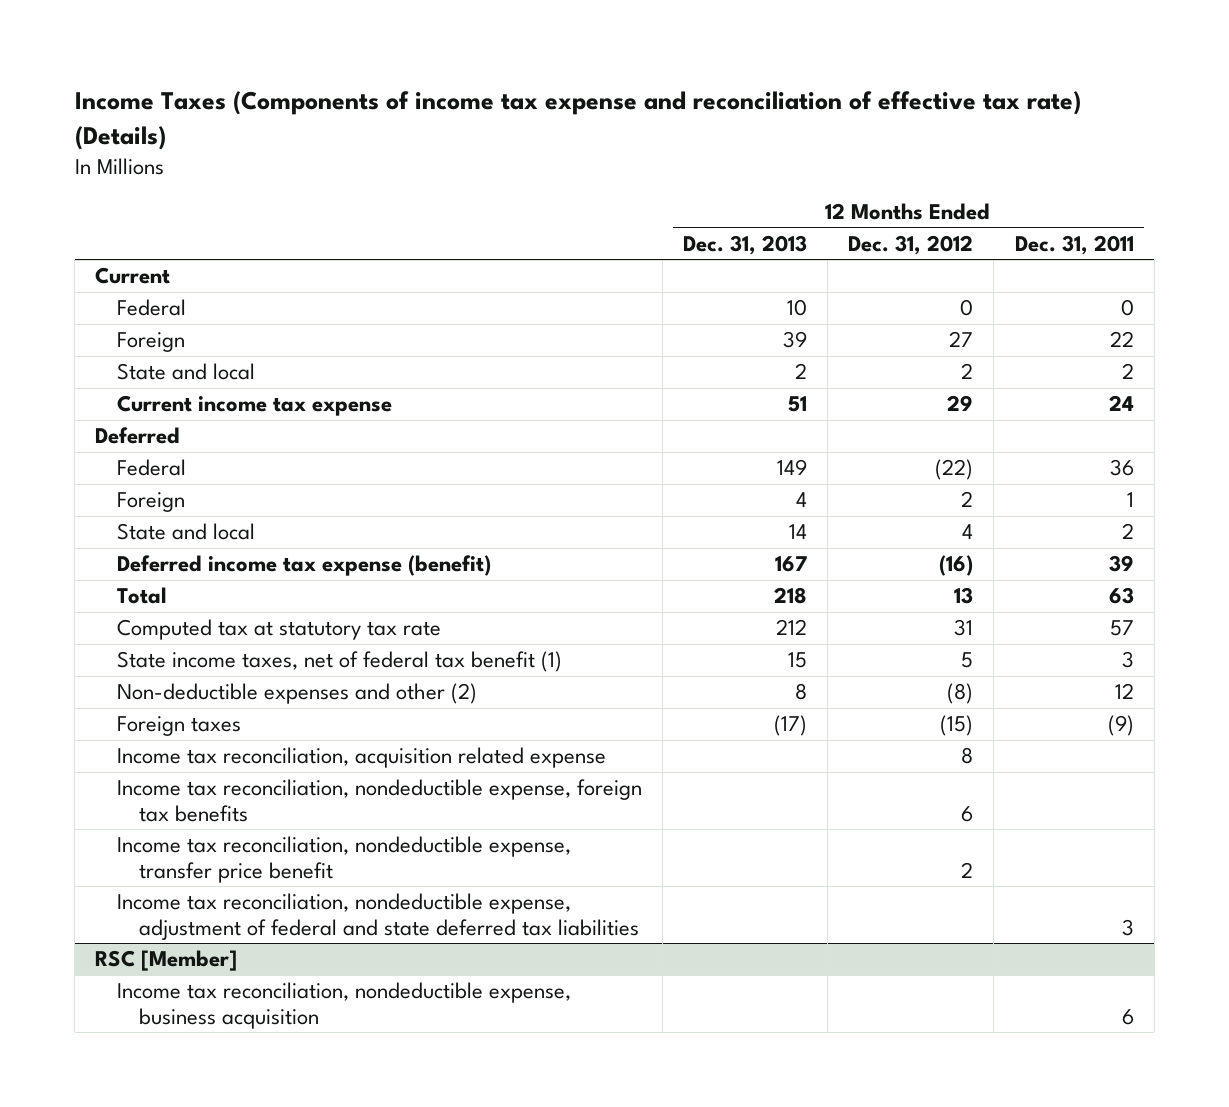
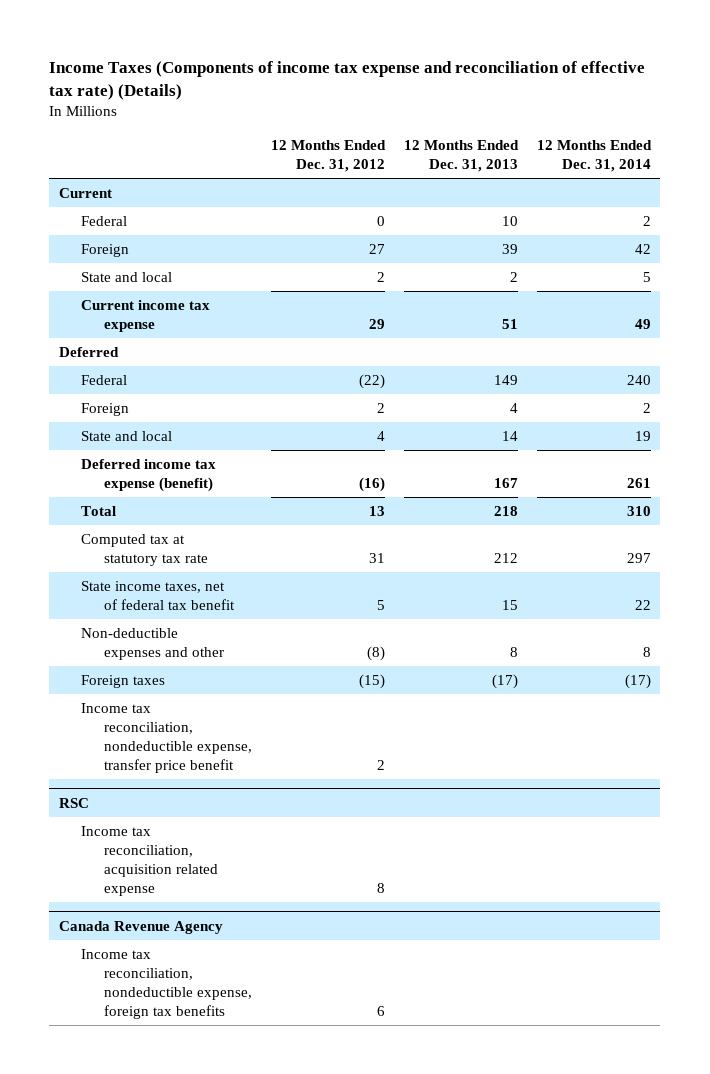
- | 12 Months Ended Dec. 31, 2013 | 12 Months Ended Dec. 31, 2012 | 12 Months Ended Dec. 31, 2011
+ | 12 Months Ended Dec. 31, 2012 | 12 Months Ended Dec. 31, 2013 | 12 Months Ended Dec. 31, 2014
- State income taxes, net of federal tax benefit (1) | 15 | 5 | 3
- Non-deductible expenses and other (2) | 8 | (8) | 12
+ State income taxes, net of federal tax benefit | 5 | 15 | 22
+ Non-deductible expenses and other | (8) | 8 | 8
moved up: Income tax reconciliation, nondeductible expense, transfer price benefit | 2 | |
+ RSC
+ Canada Revenue Agency
- Income tax reconciliation, nondeductible expense, adjustment of federal and state deferred tax liabilities | | | 3
- RSC [Member]
- Income tax reconciliation, nondeductible expense, business acquisition | | | 6

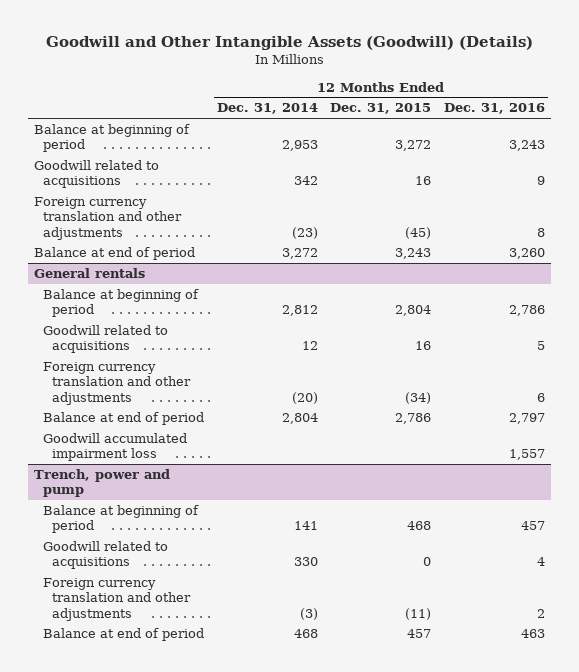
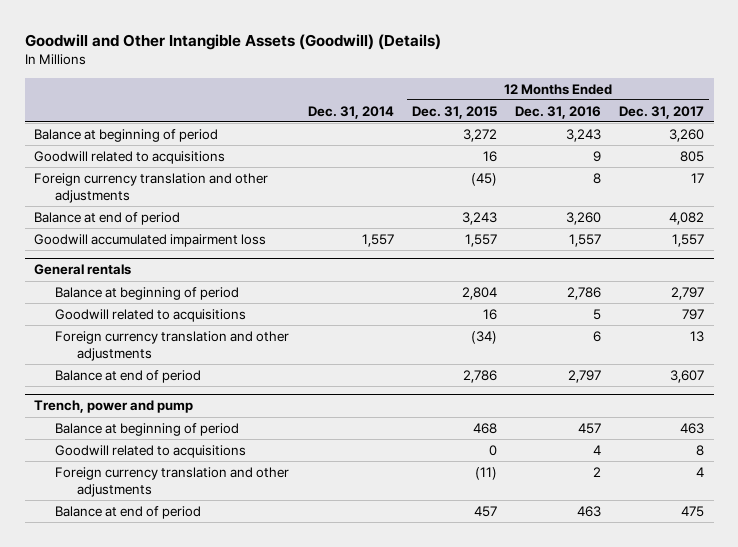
- | 12 Months Ended Dec. 31, 2014 | 12 Months Ended Dec. 31, 2015 | 12 Months Ended Dec. 31, 2016
+ | Dec. 31, 2014 | 12 Months Ended Dec. 31, 2015 | 12 Months Ended Dec. 31, 2016 | 12 Months Ended Dec. 31, 2017
+ Goodwill accumulated impairment loss | 1,557 | 1,557 | 1,557 | 1,557
@ General rentals
- Goodwill accumulated impairment loss | | | 1,557

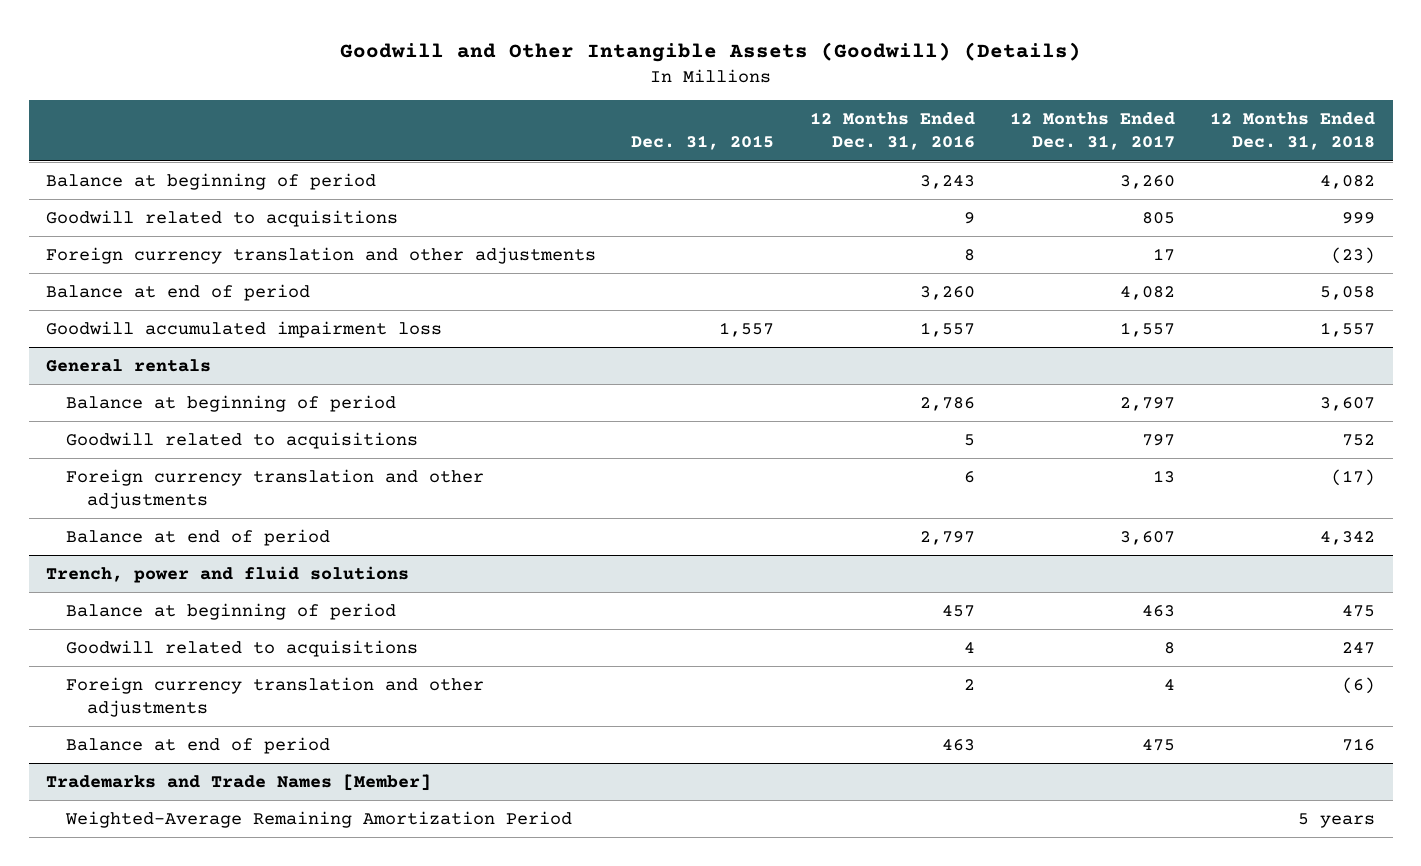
- | Dec. 31, 2014 | 12 Months Ended Dec. 31, 2015 | 12 Months Ended Dec. 31, 2016 | 12 Months Ended Dec. 31, 2017
+ | Dec. 31, 2015 | 12 Months Ended Dec. 31, 2016 | 12 Months Ended Dec. 31, 2017 | 12 Months Ended Dec. 31, 2018
- Trench, power and pump
+ Trench, power and fluid solutions
+ Trademarks and Trade Names [Member]
+ Weighted-Average Remaining Amortization Period | | | | 5 years

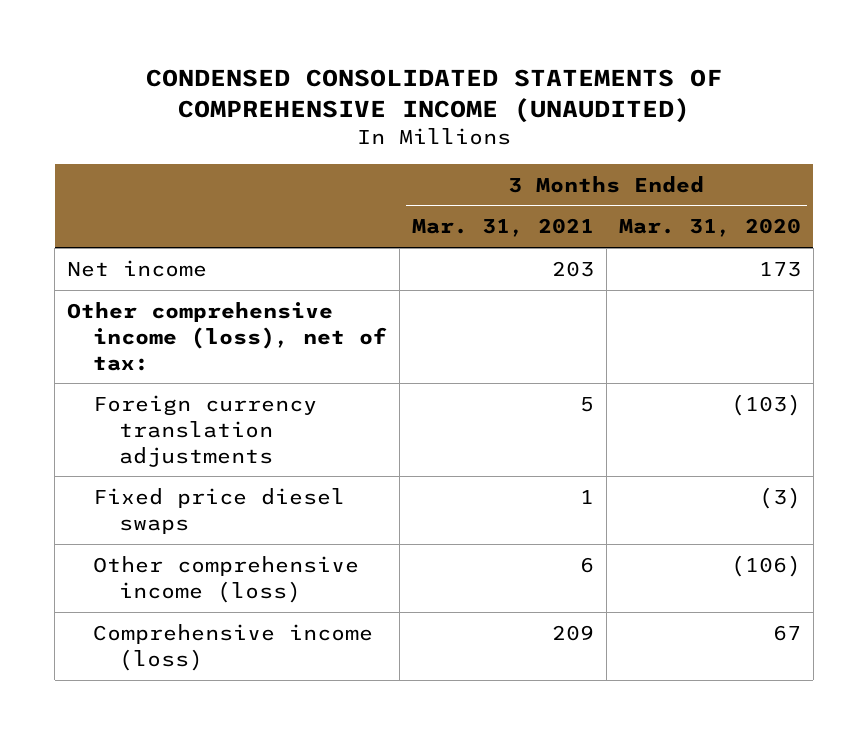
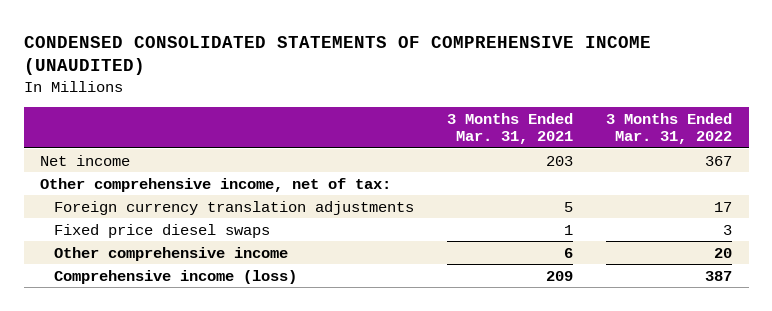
- | 3 Months Ended Mar. 31, 2021 | 3 Months Ended Mar. 31, 2020
+ | 3 Months Ended Mar. 31, 2021 | 3 Months Ended Mar. 31, 2022
- Other comprehensive income (loss), net of tax:
+ Other comprehensive income, net of tax:
- Other comprehensive income (loss) | 6 | (106)
+ Other comprehensive income | 6 | 20

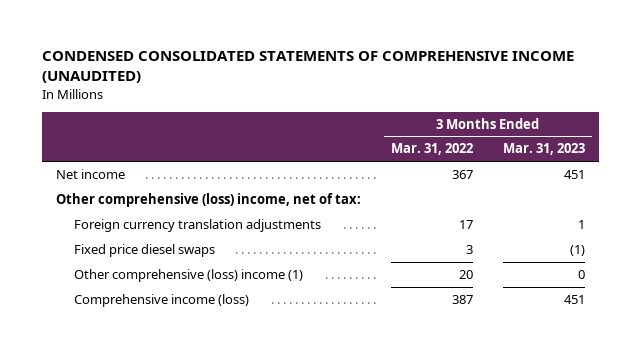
- | 3 Months Ended Mar. 31, 2021 | 3 Months Ended Mar. 31, 2022
+ | 3 Months Ended Mar. 31, 2022 | 3 Months Ended Mar. 31, 2023
- Other comprehensive income, net of tax:
+ Other comprehensive (loss) income, net of tax:
- Other comprehensive income | 6 | 20
+ Other comprehensive (loss) income (1) | 20 | 0

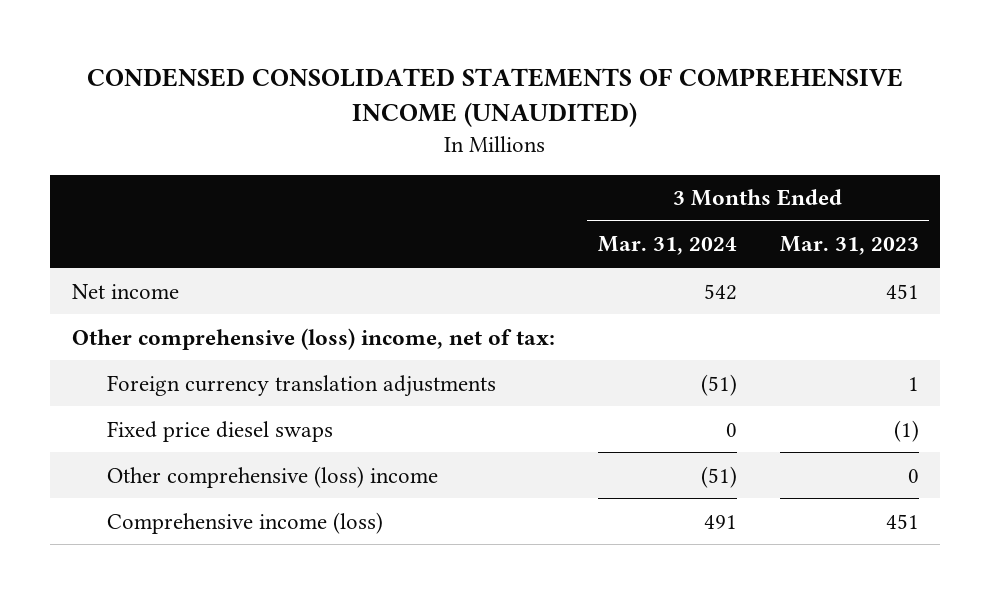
- | 3 Months Ended Mar. 31, 2022 | 3 Months Ended Mar. 31, 2023
+ | 3 Months Ended Mar. 31, 2024 | 3 Months Ended Mar. 31, 2023
- Other comprehensive (loss) income (1) | 20 | 0
+ Other comprehensive (loss) income | (51) | 0

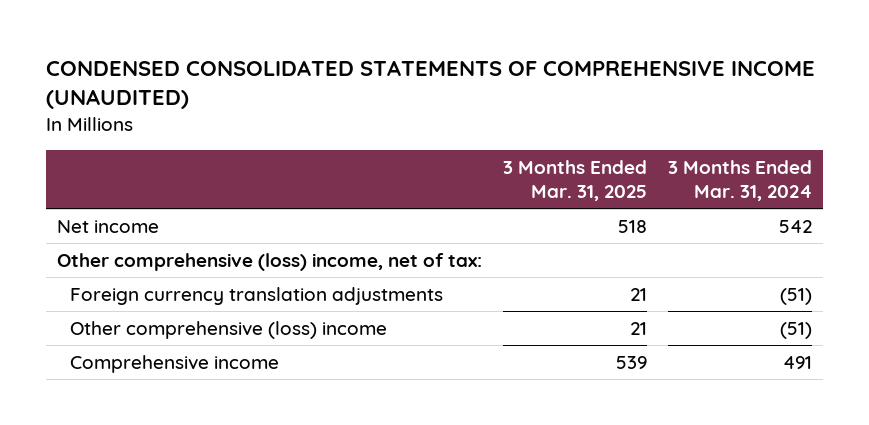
- | 3 Months Ended Mar. 31, 2024 | 3 Months Ended Mar. 31, 2023
+ | 3 Months Ended Mar. 31, 2025 | 3 Months Ended Mar. 31, 2024
- Fixed price diesel swaps | 0 | (1)
- Comprehensive income (loss) | 491 | 451
+ Comprehensive income | 539 | 491

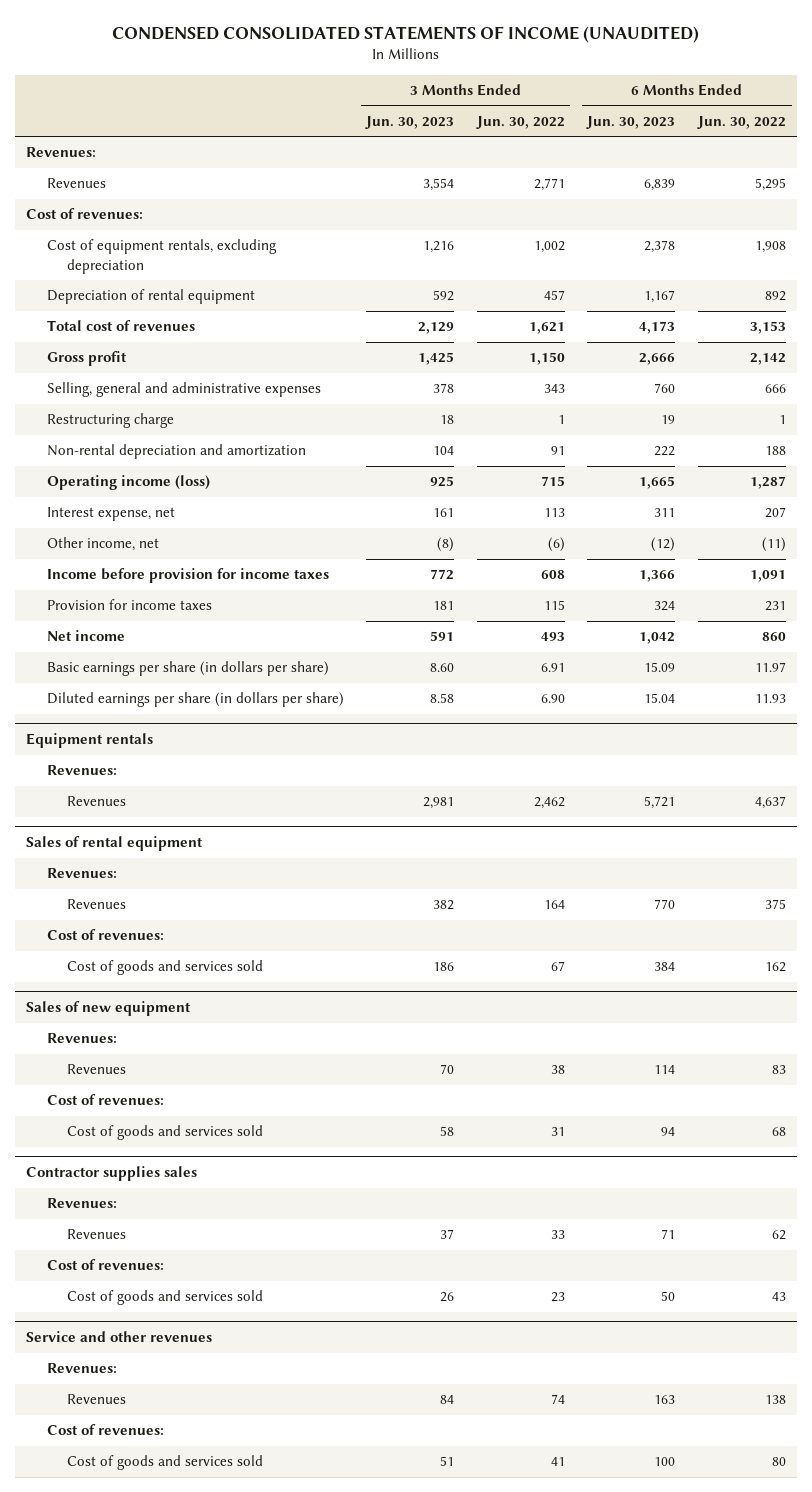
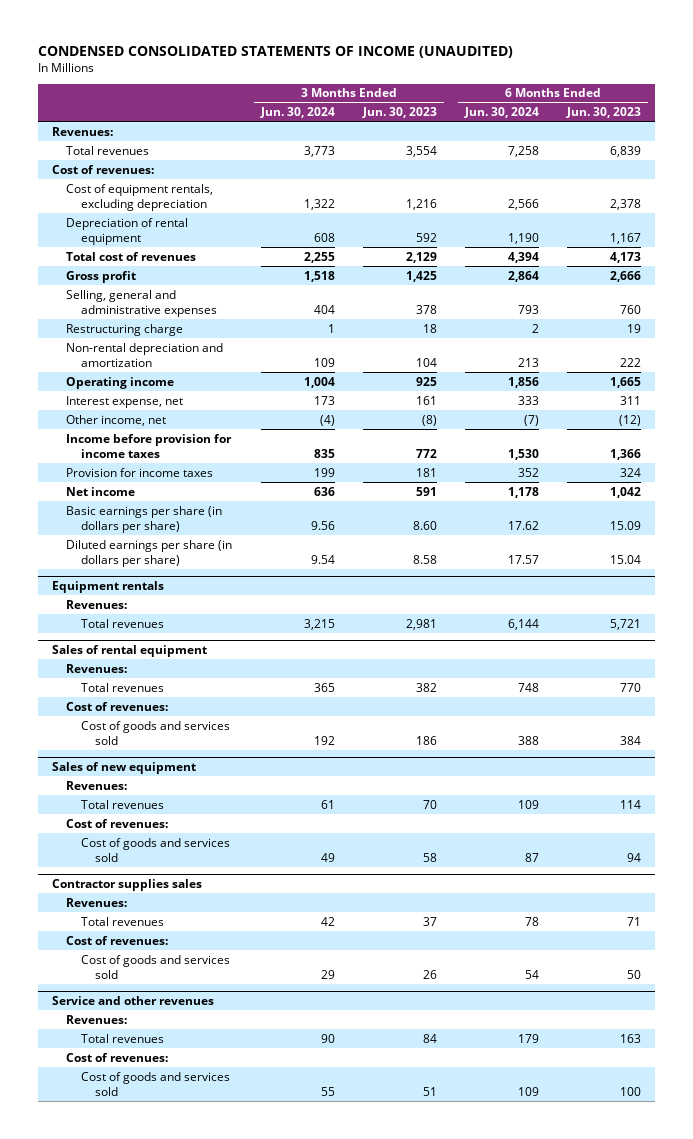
- | 3 Months Ended Jun. 30, 2023 | 3 Months Ended Jun. 30, 2022 | 6 Months Ended Jun. 30, 2023 | 6 Months Ended Jun. 30, 2022
+ | 3 Months Ended Jun. 30, 2024 | 3 Months Ended Jun. 30, 2023 | 6 Months Ended Jun. 30, 2024 | 6 Months Ended Jun. 30, 2023
- Revenues | 3,554 | 2,771 | 6,839 | 5,295
+ Total revenues | 3,773 | 3,554 | 7,258 | 6,839
- Operating income (loss) | 925 | 715 | 1,665 | 1,287
+ Operating income | 1,004 | 925 | 1,856 | 1,665
@ Equipment rentals
- Revenues | 2,981 | 2,462 | 5,721 | 4,637
+ Total revenues | 3,215 | 2,981 | 6,144 | 5,721
@ Sales of rental equipment
- Revenues | 382 | 164 | 770 | 375
+ Total revenues | 365 | 382 | 748 | 770
@ Sales of new equipment
- Revenues | 70 | 38 | 114 | 83
+ Total revenues | 61 | 70 | 109 | 114
@ Contractor supplies sales
- Revenues | 37 | 33 | 71 | 62
+ Total revenues | 42 | 37 | 78 | 71
@ Service and other revenues
- Revenues | 84 | 74 | 163 | 138
+ Total revenues | 90 | 84 | 179 | 163

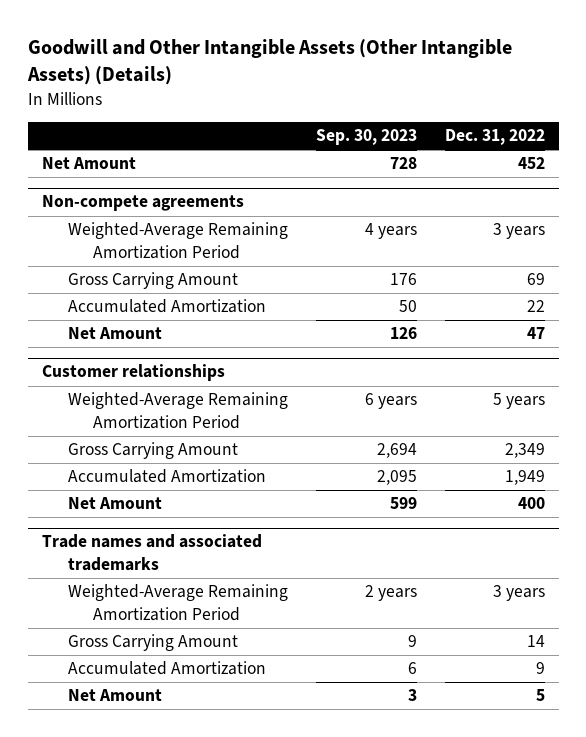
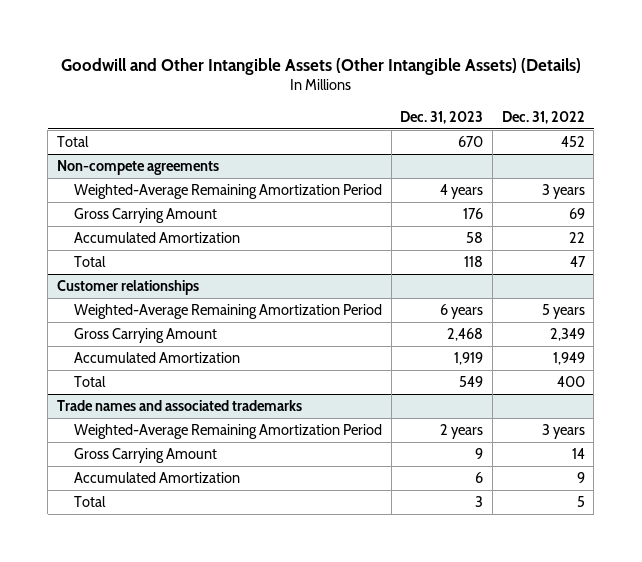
- | Sep. 30, 2023 | Dec. 31, 2022
+ | Dec. 31, 2023 | Dec. 31, 2022
- Net Amount | 728 | 452
+ Total | 670 | 452
@ Non-compete agreements
- Net Amount | 126 | 47
+ Total | 118 | 47
@ Customer relationships
- Net Amount | 599 | 400
+ Total | 549 | 400
@ Trade names and associated trademarks
- Net Amount | 3 | 5
+ Total | 3 | 5

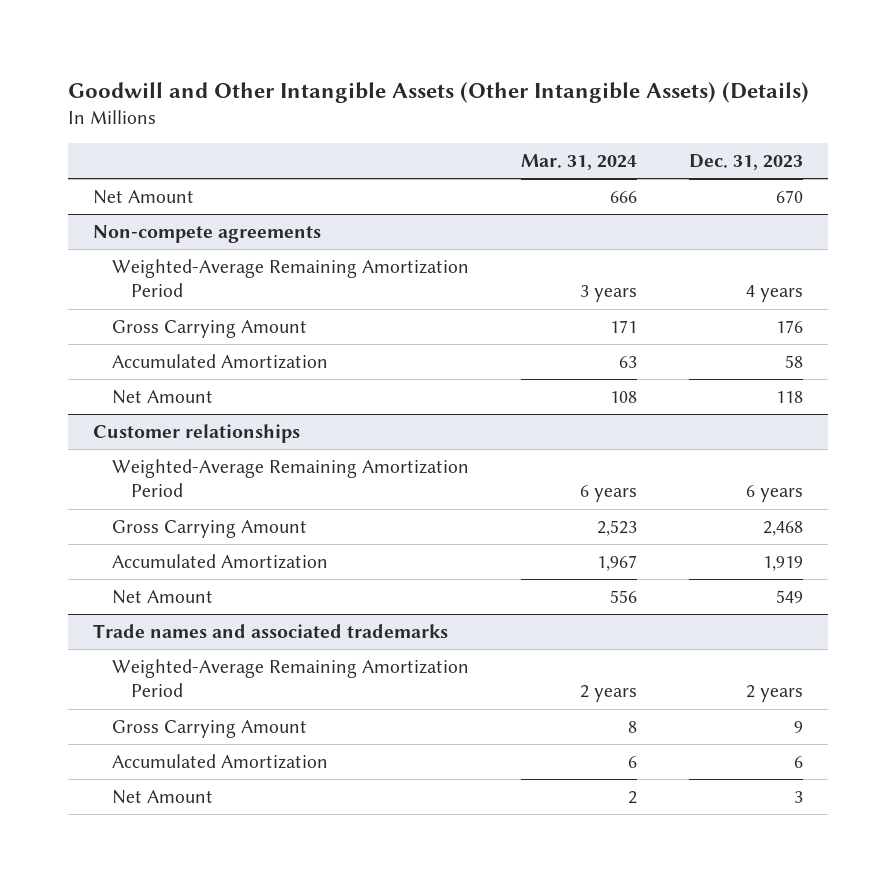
- | Dec. 31, 2023 | Dec. 31, 2022
+ | Mar. 31, 2024 | Dec. 31, 2023
- Total | 670 | 452
+ Net Amount | 666 | 670
@ Non-compete agreements
- Total | 118 | 47
+ Net Amount | 108 | 118
@ Customer relationships
- Total | 549 | 400
+ Net Amount | 556 | 549
@ Trade names and associated trademarks
- Total | 3 | 5
+ Net Amount | 2 | 3

